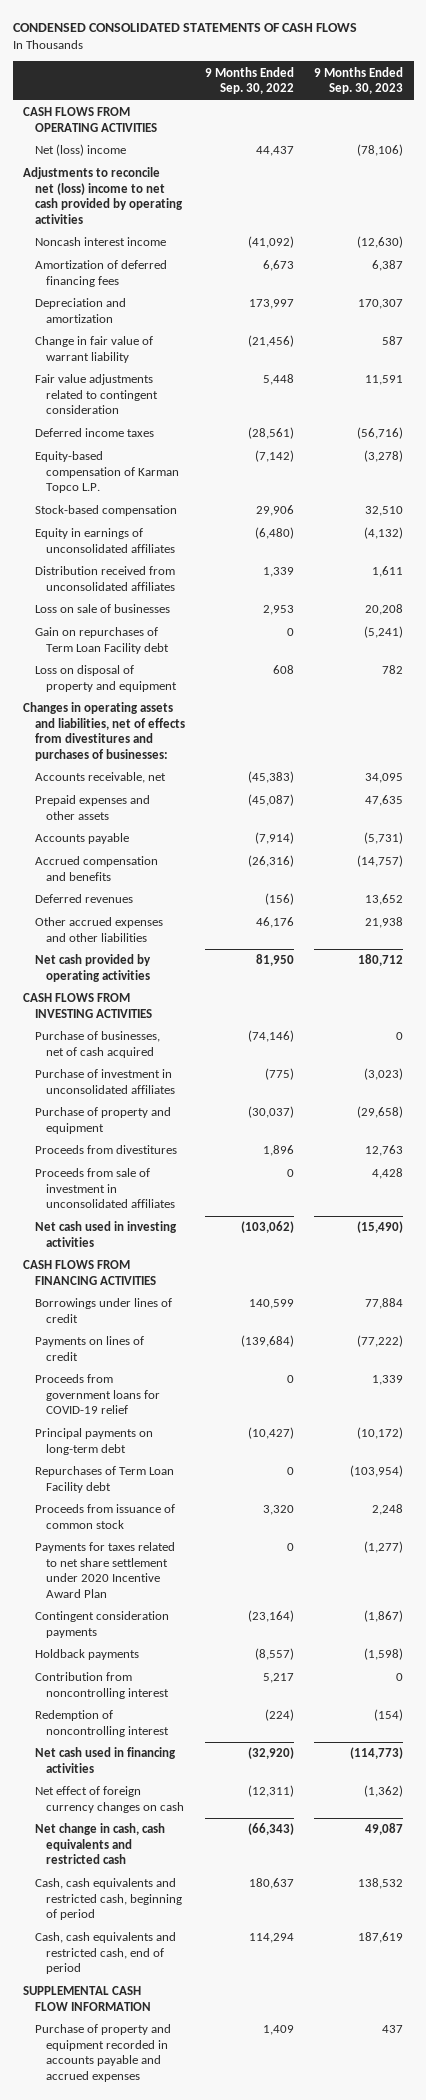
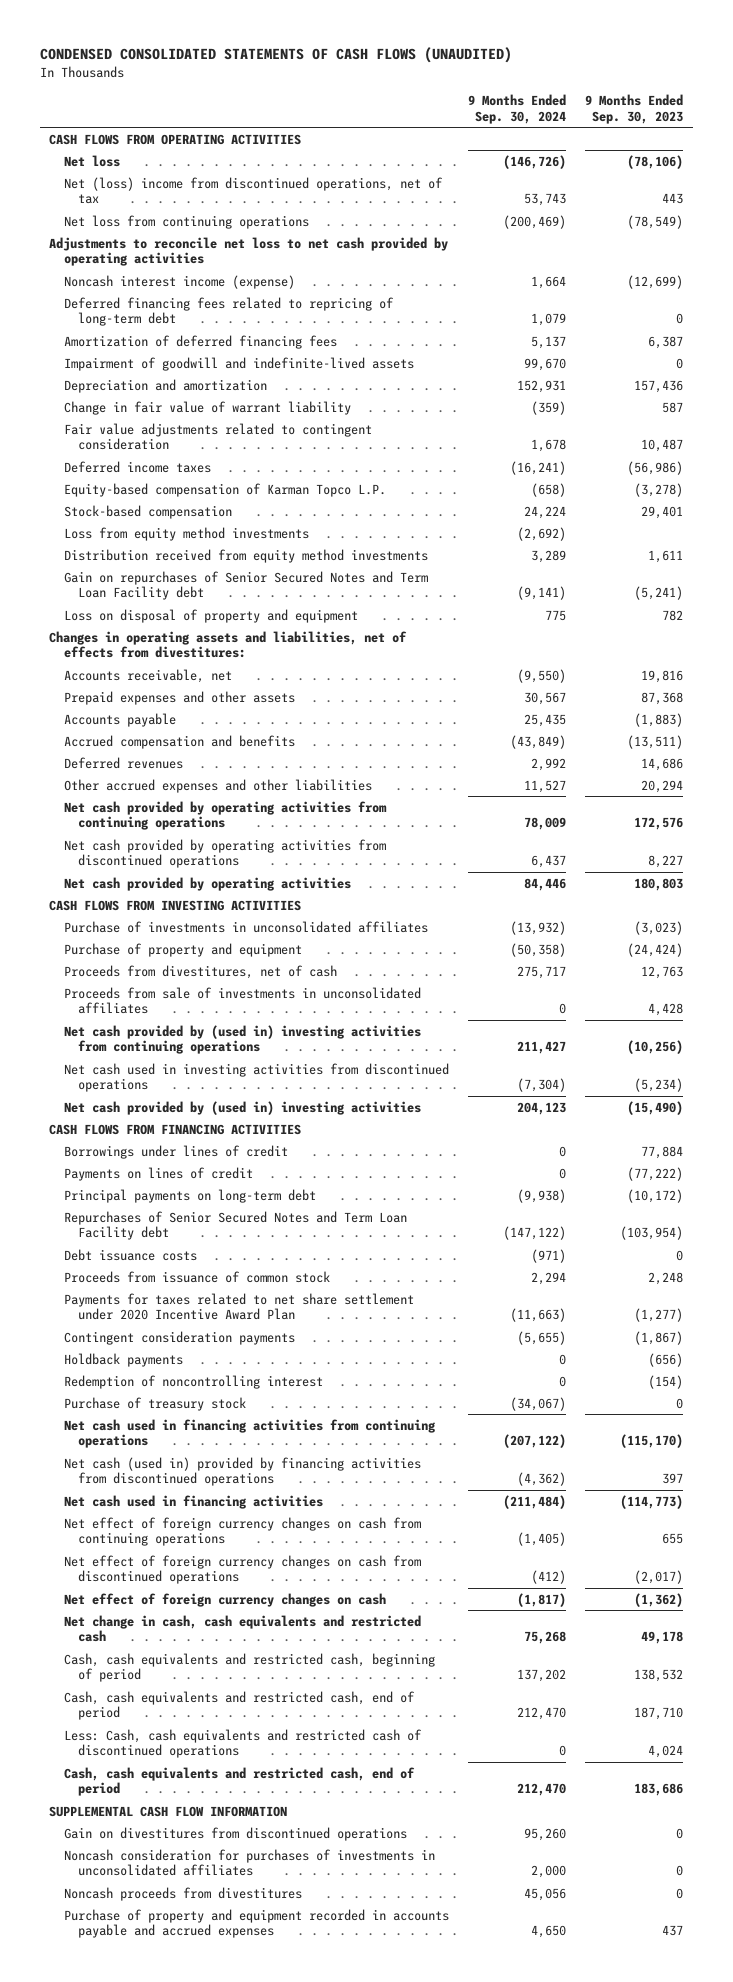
- CONDENSED CONSOLIDATED STATEMENTS OF CASH FLOWS
+ CONDENSED CONSOLIDATED STATEMENTS OF CASH FLOWS (UNAUDITED)
- | 9 Months Ended Sep. 30, 2022 | 9 Months Ended Sep. 30, 2023
+ | 9 Months Ended Sep. 30, 2024 | 9 Months Ended Sep. 30, 2023
- Net (loss) income | 44,437 | (78,106)
- Adjustments to reconcile net (loss) income to net cash provided by operating activities
- Noncash interest income | (41,092) | (12,630)
+ Net loss | (146,726) | (78,106)
+ Net (loss) income from discontinued operations, net of tax | 53,743 | 443
+ Net loss from continuing operations | (200,469) | (78,549)
+ Adjustments to reconcile net loss to net cash provided by operating activities
+ Noncash interest income (expense) | 1,664 | (12,699)
+ Deferred financing fees related to repricing of long-term debt | 1,079 | 0
- Depreciation and amortization | 173,997 | 170,307
+ Impairment of goodwill and indefinite-lived assets | 99,670 | 0
+ Depreciation and amortization | 152,931 | 157,436
- Fair value adjustments related to contingent consideration | 5,448 | 11,591
- Deferred income taxes | (28,561) | (56,716)
+ Fair value adjustments related to contingent consideration | 1,678 | 10,487
+ Deferred income taxes | (16,241) | (56,986)
- Stock-based compensation | 29,906 | 32,510
- Equity in earnings of unconsolidated affiliates | (6,480) | (4,132)
- Distribution received from unconsolidated affiliates | 1,339 | 1,611
- Loss on sale of businesses | 2,953 | 20,208
- Gain on repurchases of Term Loan Facility debt | 0 | (5,241)
+ Stock-based compensation | 24,224 | 29,401
+ Loss from equity method investments | (2,692) |
+ Distribution received from equity method investments | 3,289 | 1,611
+ Gain on repurchases of Senior Secured Notes and Term Loan Facility debt | (9,141) | (5,241)
- Changes in operating assets and liabilities, net of effects from divestitures and purchases of businesses:
- Accounts receivable, net | (45,383) | 34,095
- Prepaid expenses and other assets | (45,087) | 47,635
- Accounts payable | (7,914) | (5,731)
- Accrued compensation and benefits | (26,316) | (14,757)
- Deferred revenues | (156) | 13,652
- Other accrued expenses and other liabilities | 46,176 | 21,938
- Net cash provided by operating activities | 81,950 | 180,712
+ Changes in operating assets and liabilities, net of effects from divestitures:
+ Accounts receivable, net | (9,550) | 19,816
+ Prepaid expenses and other assets | 30,567 | 87,368
+ Accounts payable | 25,435 | (1,883)
+ Accrued compensation and benefits | (43,849) | (13,511)
+ Deferred revenues | 2,992 | 14,686
+ Other accrued expenses and other liabilities | 11,527 | 20,294
+ Net cash provided by operating activities from continuing operations | 78,009 | 172,576
+ Net cash provided by operating activities from discontinued operations | 6,437 | 8,227
+ Net cash provided by operating activities | 84,446 | 180,803
- Purchase of businesses, net of cash acquired | (74,146) | 0
- Purchase of investment in unconsolidated affiliates | (775) | (3,023)
- Purchase of property and equipment | (30,037) | (29,658)
- Proceeds from divestitures | 1,896 | 12,763
- Proceeds from sale of investment in unconsolidated affiliates | 0 | 4,428
- Net cash used in investing activities | (103,062) | (15,490)
+ Purchase of investments in unconsolidated affiliates | (13,932) | (3,023)
+ Purchase of property and equipment | (50,358) | (24,424)
+ Proceeds from divestitures, net of cash | 275,717 | 12,763
+ Proceeds from sale of investments in unconsolidated affiliates | 0 | 4,428
+ Net cash provided by (used in) investing activities from continuing operations | 211,427 | (10,256)
+ Net cash used in investing activities from discontinued operations | (7,304) | (5,234)
+ Net cash provided by (used in) investing activities | 204,123 | (15,490)
- Proceeds from government loans for COVID-19 relief | 0 | 1,339
- Repurchases of Term Loan Facility debt | 0 | (103,954)
+ Repurchases of Senior Secured Notes and Term Loan Facility debt | (147,122) | (103,954)
+ Debt issuance costs | (971) | 0
- Holdback payments | (8,557) | (1,598)
- Contribution from noncontrolling interest | 5,217 | 0
+ Holdback payments | 0 | (656)
+ Purchase of treasury stock | (34,067) | 0
+ Net cash used in financing activities from continuing operations | (207,122) | (115,170)
+ Net cash (used in) provided by financing activities from discontinued operations | (4,362) | 397
+ Net effect of foreign currency changes on cash from continuing operations | (1,405) | 655
+ Net effect of foreign currency changes on cash from discontinued operations | (412) | (2,017)
- Net change in cash, cash equivalents and restricted cash | (66,343) | 49,087
+ Net change in cash, cash equivalents and restricted cash | 75,268 | 49,178
- Cash, cash equivalents and restricted cash, end of period | 114,294 | 187,619
+ Cash, cash equivalents and restricted cash, end of period | 212,470 | 187,710
+ Less: Cash, cash equivalents and restricted cash of discontinued operations | 0 | 4,024
+ Cash, cash equivalents and restricted cash, end of period | 212,470 | 183,686
+ Gain on divestitures from discontinued operations | 95,260 | 0
+ Noncash consideration for purchases of investments in unconsolidated affiliates | 2,000 | 0
+ Noncash proceeds from divestitures | 45,056 | 0

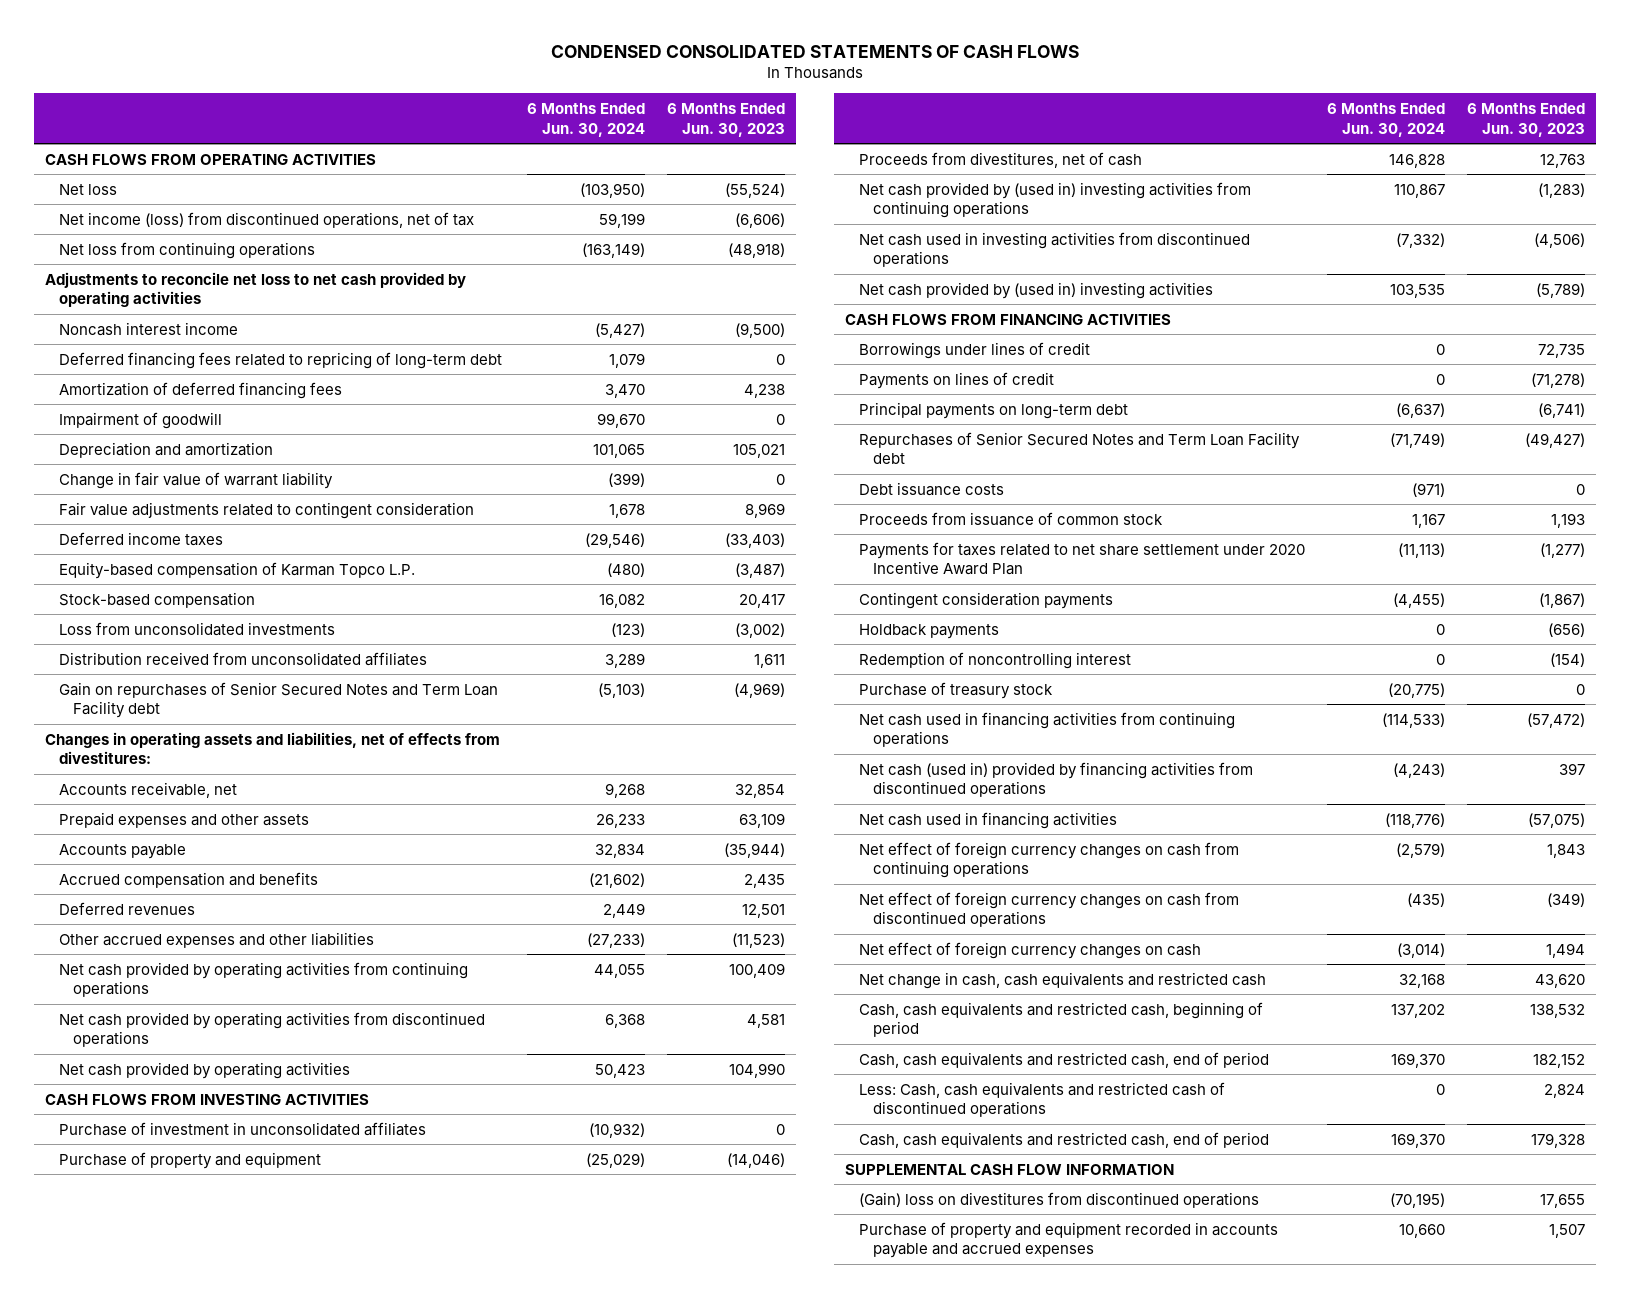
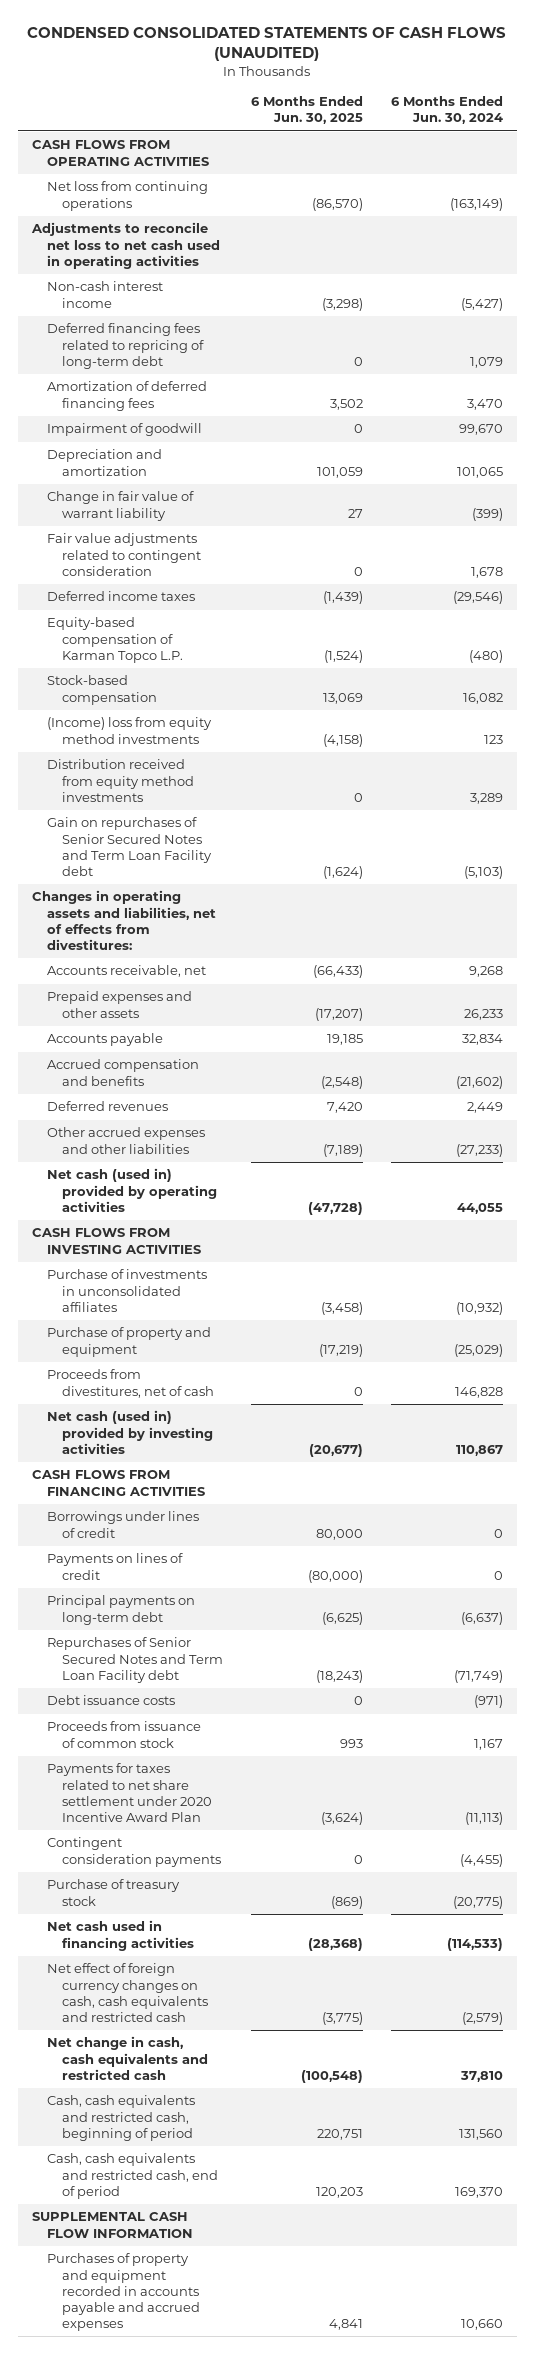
- CONDENSED CONSOLIDATED STATEMENTS OF CASH FLOWS
+ CONDENSED CONSOLIDATED STATEMENTS OF CASH FLOWS (UNAUDITED)
- | 6 Months Ended Jun. 30, 2024 | 6 Months Ended Jun. 30, 2023
+ | 6 Months Ended Jun. 30, 2025 | 6 Months Ended Jun. 30, 2024
- Net loss | (103,950) | (55,524)
- Net income (loss) from discontinued operations, net of tax | 59,199 | (6,606)
- Adjustments to reconcile net loss to net cash provided by operating activities
- Noncash interest income | (5,427) | (9,500)
+ Adjustments to reconcile net loss to net cash used in operating activities
+ Non-cash interest income | (3,298) | (5,427)
- Loss from unconsolidated investments | (123) | (3,002)
- Distribution received from unconsolidated affiliates | 3,289 | 1,611
+ (Income) loss from equity method investments | (4,158) | 123
+ Distribution received from equity method investments | 0 | 3,289
- Net cash provided by operating activities from continuing operations | 44,055 | 100,409
- Net cash provided by operating activities from discontinued operations | 6,368 | 4,581
- Net cash provided by operating activities | 50,423 | 104,990
+ Net cash (used in) provided by operating activities | (47,728) | 44,055
- Purchase of investment in unconsolidated affiliates | (10,932) | 0
+ Purchase of investments in unconsolidated affiliates | (3,458) | (10,932)
- Net cash provided by (used in) investing activities from continuing operations | 110,867 | (1,283)
- Net cash used in investing activities from discontinued operations | (7,332) | (4,506)
- Net cash provided by (used in) investing activities | 103,535 | (5,789)
+ Net cash (used in) provided by investing activities | (20,677) | 110,867
- Holdback payments | 0 | (656)
- Redemption of noncontrolling interest | 0 | (154)
- Net cash used in financing activities from continuing operations | (114,533) | (57,472)
- Net cash (used in) provided by financing activities from discontinued operations | (4,243) | 397
- Net cash used in financing activities | (118,776) | (57,075)
- Net effect of foreign currency changes on cash from continuing operations | (2,579) | 1,843
- Net effect of foreign currency changes on cash from discontinued operations | (435) | (349)
- Net effect of foreign currency changes on cash | (3,014) | 1,494
- Net change in cash, cash equivalents and restricted cash | 32,168 | 43,620
- Cash, cash equivalents and restricted cash, beginning of period | 137,202 | 138,532
- Cash, cash equivalents and restricted cash, end of period | 169,370 | 182,152
- Less: Cash, cash equivalents and restricted cash of discontinued operations | 0 | 2,824
+ Net cash used in financing activities | (28,368) | (114,533)
+ Net effect of foreign currency changes on cash, cash equivalents and restricted cash | (3,775) | (2,579)
+ Net change in cash, cash equivalents and restricted cash | (100,548) | 37,810
+ Cash, cash equivalents and restricted cash, beginning of period | 220,751 | 131,560
- (Gain) loss on divestitures from discontinued operations | (70,195) | 17,655
- Purchase of property and equipment recorded in accounts payable and accrued expenses | 10,660 | 1,507
+ Purchases of property and equipment recorded in accounts payable and accrued expenses | 4,841 | 10,660

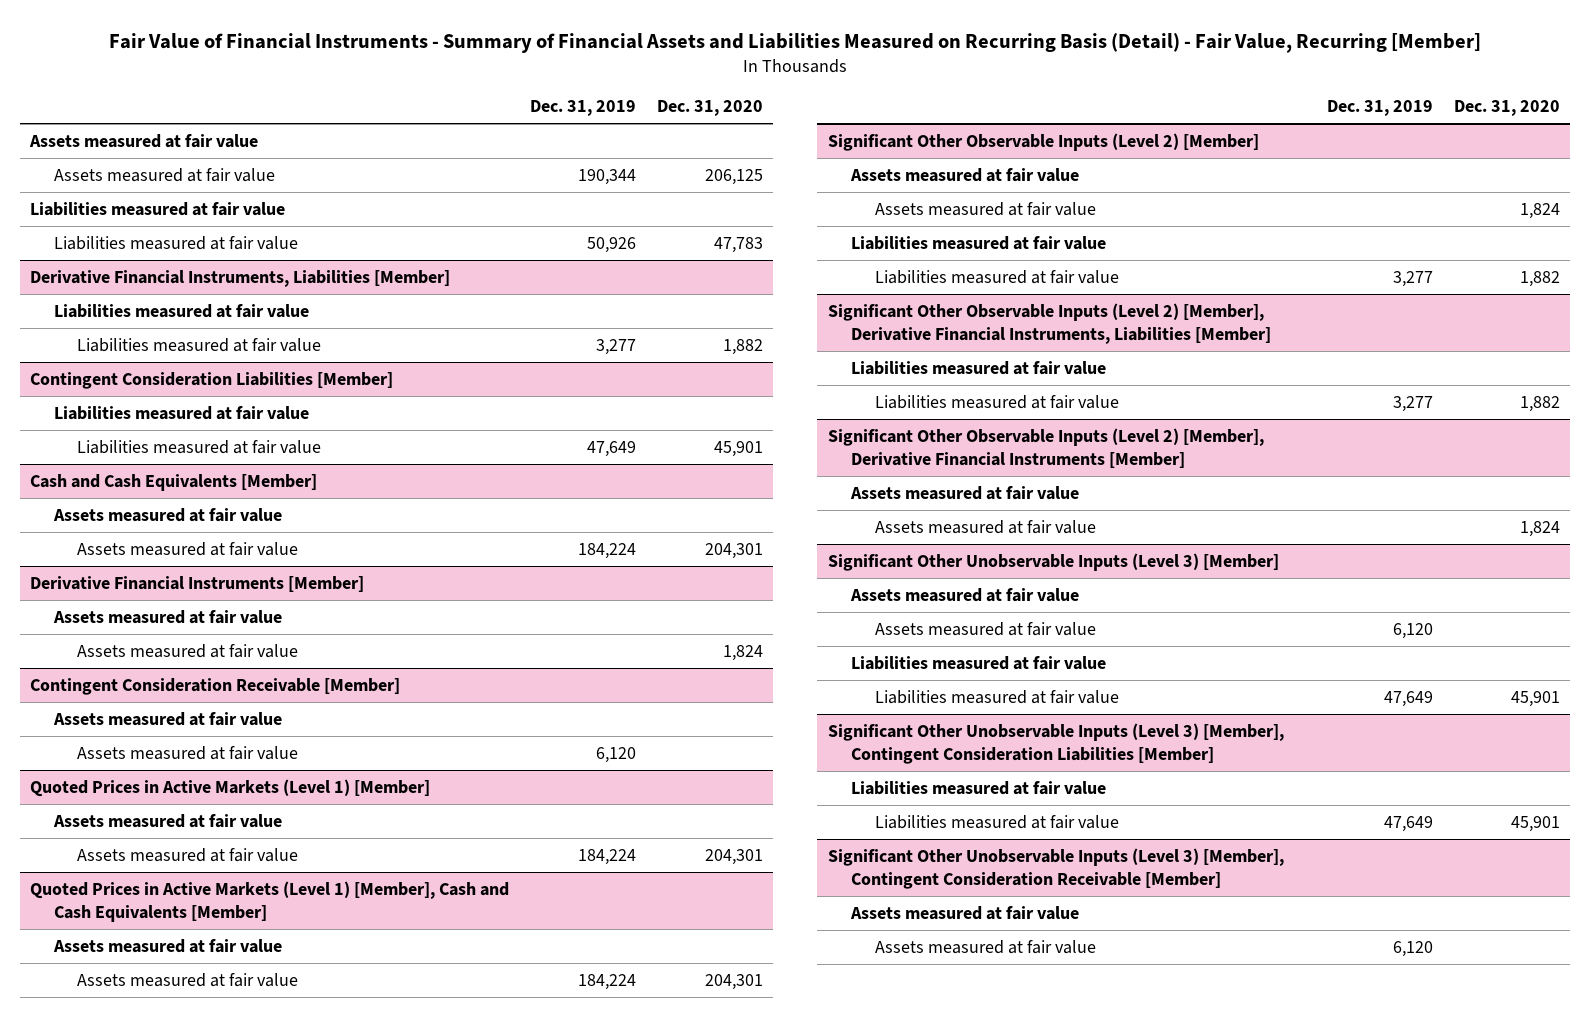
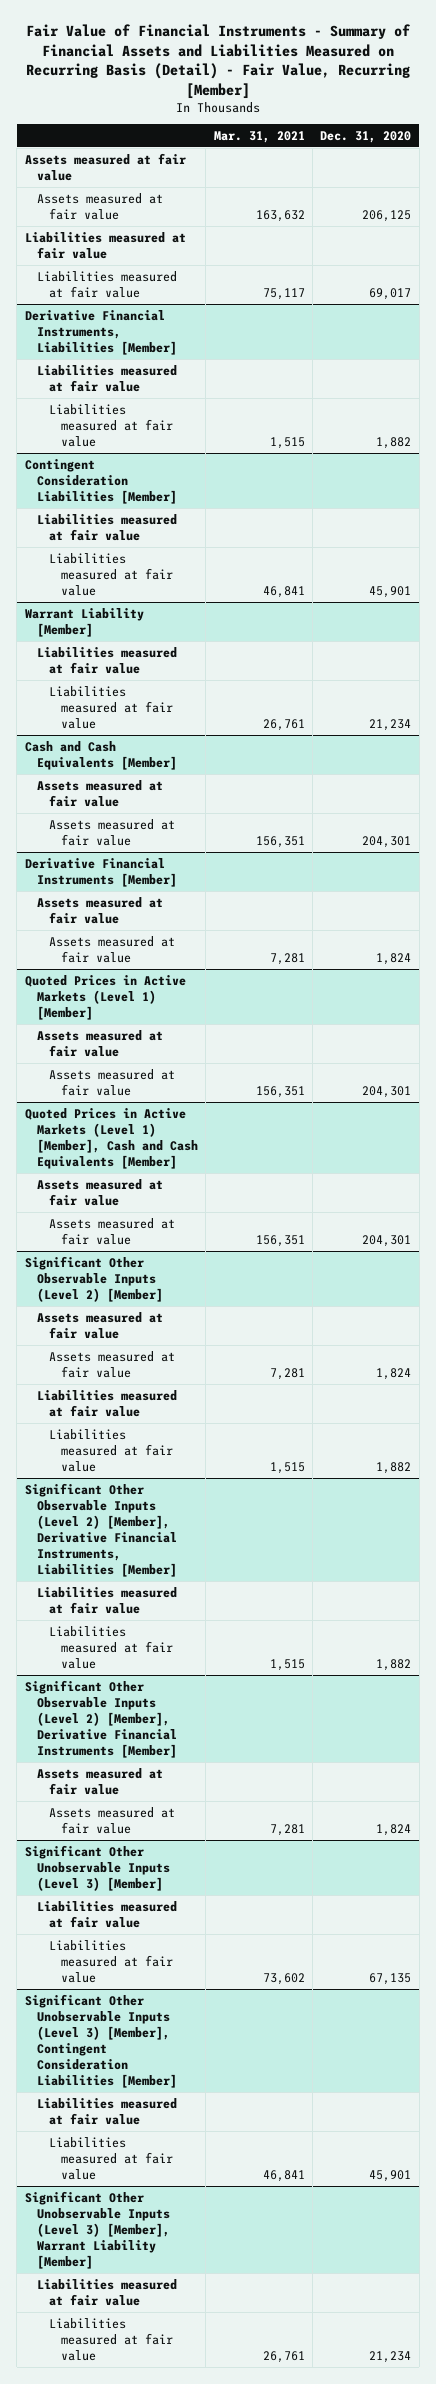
- | Dec. 31, 2019 | Dec. 31, 2020
+ | Mar. 31, 2021 | Dec. 31, 2020
- Liabilities measured at fair value | 50,926 | 47,783
+ Liabilities measured at fair value | 75,117 | 69,017
+ Warrant Liability [Member]
+ Liabilities measured at fair value
+ Liabilities measured at fair value | 26,761 | 21,234
- Contingent Consideration Receivable [Member]
- Assets measured at fair value
- Assets measured at fair value | 6,120 |
@ Significant Other Unobservable Inputs (Level 3) [Member]
- Assets measured at fair value
- Assets measured at fair value | 6,120 |
- Liabilities measured at fair value | 47,649 | 45,901
+ Liabilities measured at fair value | 73,602 | 67,135
- Significant Other Unobservable Inputs (Level 3) [Member], Contingent Consideration Receivable [Member]
- Assets measured at fair value
- Assets measured at fair value | 6,120 |
+ Significant Other Unobservable Inputs (Level 3) [Member], Warrant Liability [Member]
+ Liabilities measured at fair value
+ Liabilities measured at fair value | 26,761 | 21,234

